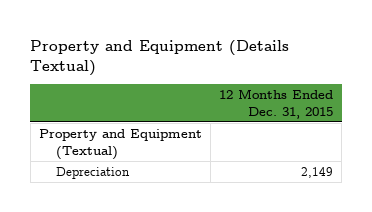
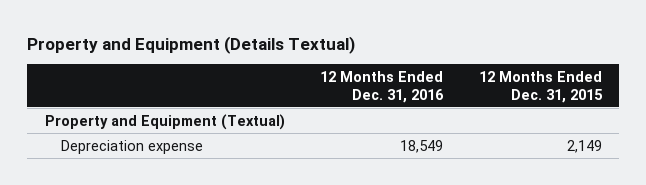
- | 12 Months Ended Dec. 31, 2015
+ | 12 Months Ended Dec. 31, 2016 | 12 Months Ended Dec. 31, 2015
- Depreciation | 2,149
+ Depreciation expense | 18,549 | 2,149

